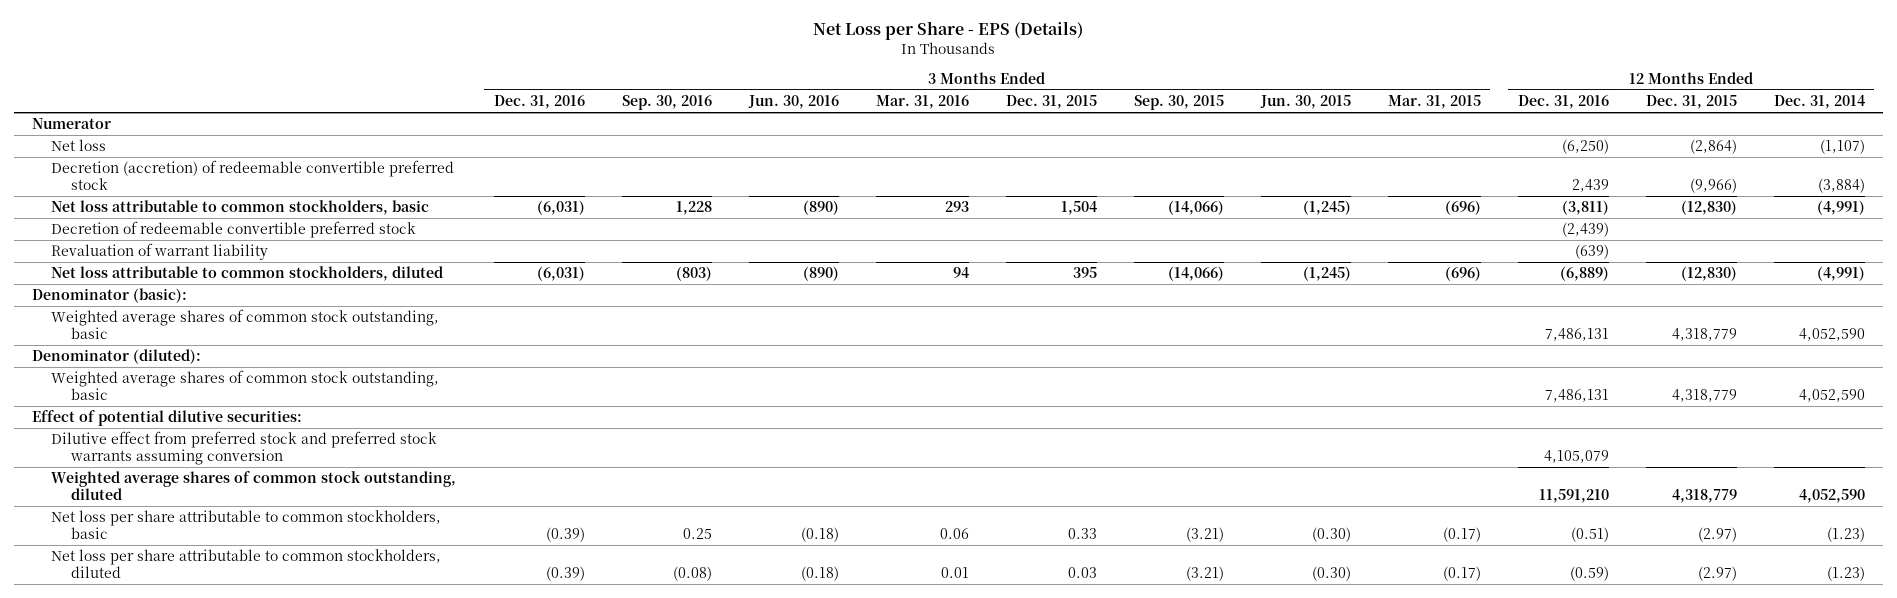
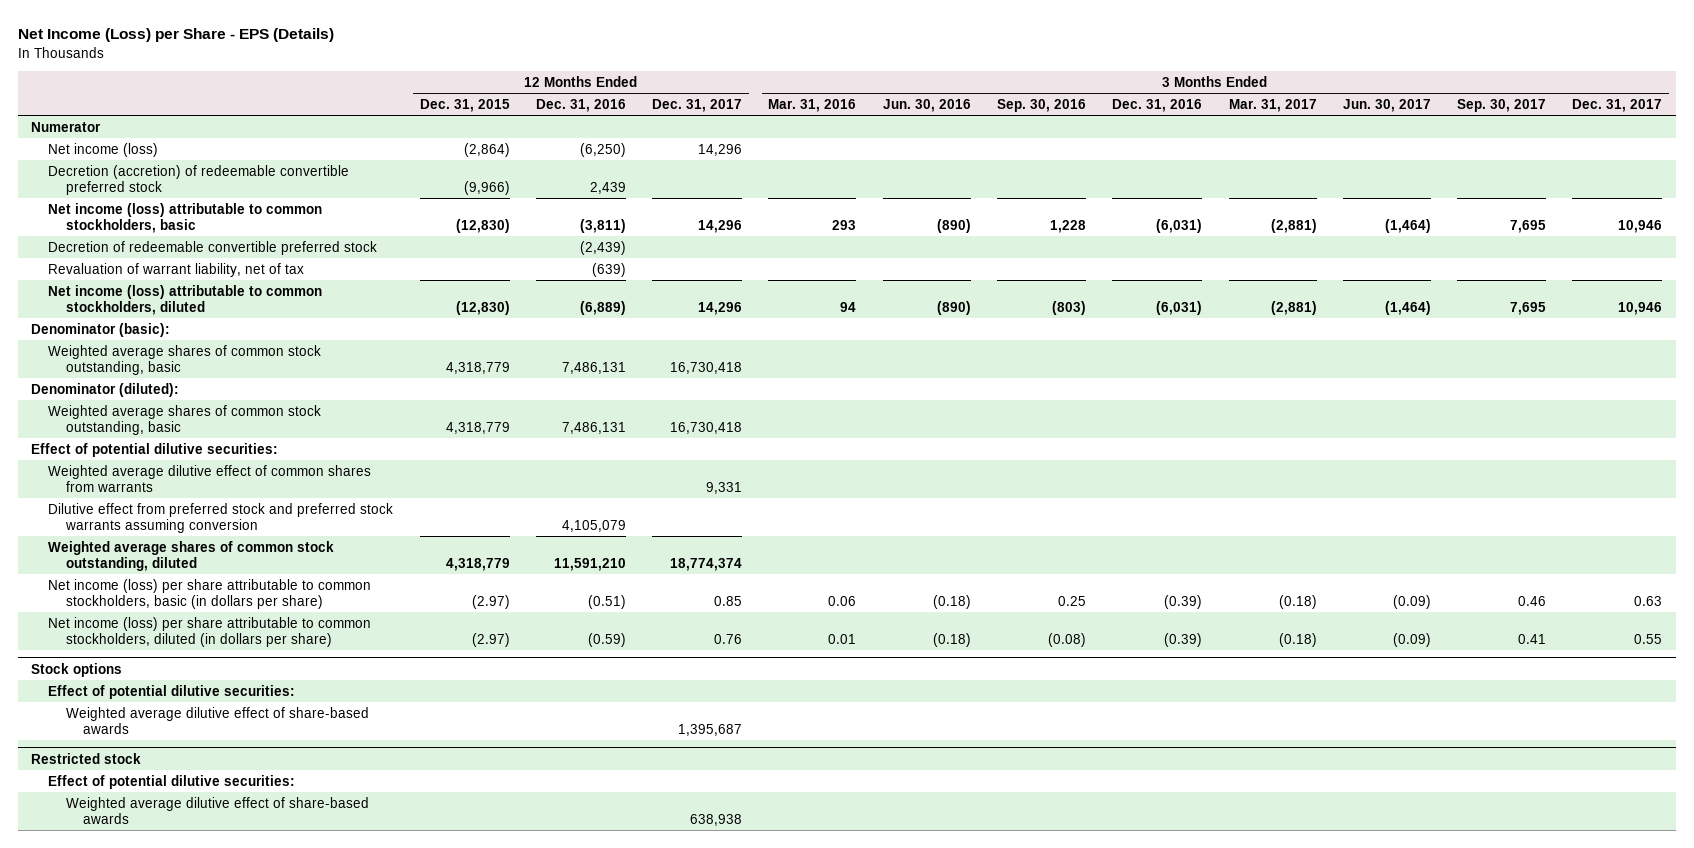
- Net Loss per Share - EPS (Details)
+ Net Income (Loss) per Share - EPS (Details)
- | 3 Months Ended Dec. 31, 2016 | 3 Months Ended Sep. 30, 2016 | 3 Months Ended Jun. 30, 2016 | 3 Months Ended Mar. 31, 2016 | 3 Months Ended Dec. 31, 2015 | 3 Months Ended Sep. 30, 2015 | 3 Months Ended Jun. 30, 2015 | 3 Months Ended Mar. 31, 2015 | 12 Months Ended Dec. 31, 2016 | 12 Months Ended Dec. 31, 2015 | 12 Months Ended Dec. 31, 2014
+ | 12 Months Ended Dec. 31, 2015 | 12 Months Ended Dec. 31, 2016 | 12 Months Ended Dec. 31, 2017 | 3 Months Ended Mar. 31, 2016 | 3 Months Ended Jun. 30, 2016 | 3 Months Ended Sep. 30, 2016 | 3 Months Ended Dec. 31, 2016 | 3 Months Ended Mar. 31, 2017 | 3 Months Ended Jun. 30, 2017 | 3 Months Ended Sep. 30, 2017 | 3 Months Ended Dec. 31, 2017
- Net loss | | | | | | | | | (6,250) | (2,864) | (1,107)
+ Net income (loss) | (2,864) | (6,250) | 14,296 | | | | | | | |
- Net loss attributable to common stockholders, basic | (6,031) | 1,228 | (890) | 293 | 1,504 | (14,066) | (1,245) | (696) | (3,811) | (12,830) | (4,991)
+ Net income (loss) attributable to common stockholders, basic | (12,830) | (3,811) | 14,296 | 293 | (890) | 1,228 | (6,031) | (2,881) | (1,464) | 7,695 | 10,946
- Revaluation of warrant liability | | | | | | | | | (639) | |
- Net loss attributable to common stockholders, diluted | (6,031) | (803) | (890) | 94 | 395 | (14,066) | (1,245) | (696) | (6,889) | (12,830) | (4,991)
+ Revaluation of warrant liability, net of tax | | (639) | | | | | | | | |
+ Net income (loss) attributable to common stockholders, diluted | (12,830) | (6,889) | 14,296 | 94 | (890) | (803) | (6,031) | (2,881) | (1,464) | 7,695 | 10,946
+ Weighted average dilutive effect of common shares from warrants | | | 9,331 | | | | | | | |
- Net loss per share attributable to common stockholders, basic | (0.39) | 0.25 | (0.18) | 0.06 | 0.33 | (3.21) | (0.30) | (0.17) | (0.51) | (2.97) | (1.23)
- Net loss per share attributable to common stockholders, diluted | (0.39) | (0.08) | (0.18) | 0.01 | 0.03 | (3.21) | (0.30) | (0.17) | (0.59) | (2.97) | (1.23)
+ Net income (loss) per share attributable to common stockholders, basic (in dollars per share) | (2.97) | (0.51) | 0.85 | 0.06 | (0.18) | 0.25 | (0.39) | (0.18) | (0.09) | 0.46 | 0.63
+ Net income (loss) per share attributable to common stockholders, diluted (in dollars per share) | (2.97) | (0.59) | 0.76 | 0.01 | (0.18) | (0.08) | (0.39) | (0.18) | (0.09) | 0.41 | 0.55
+ Stock options
+ Effect of potential dilutive securities:
+ Weighted average dilutive effect of share-based awards | | | 1,395,687 | | | | | | | |
+ Restricted stock
+ Effect of potential dilutive securities:
+ Weighted average dilutive effect of share-based awards | | | 638,938 | | | | | | | |

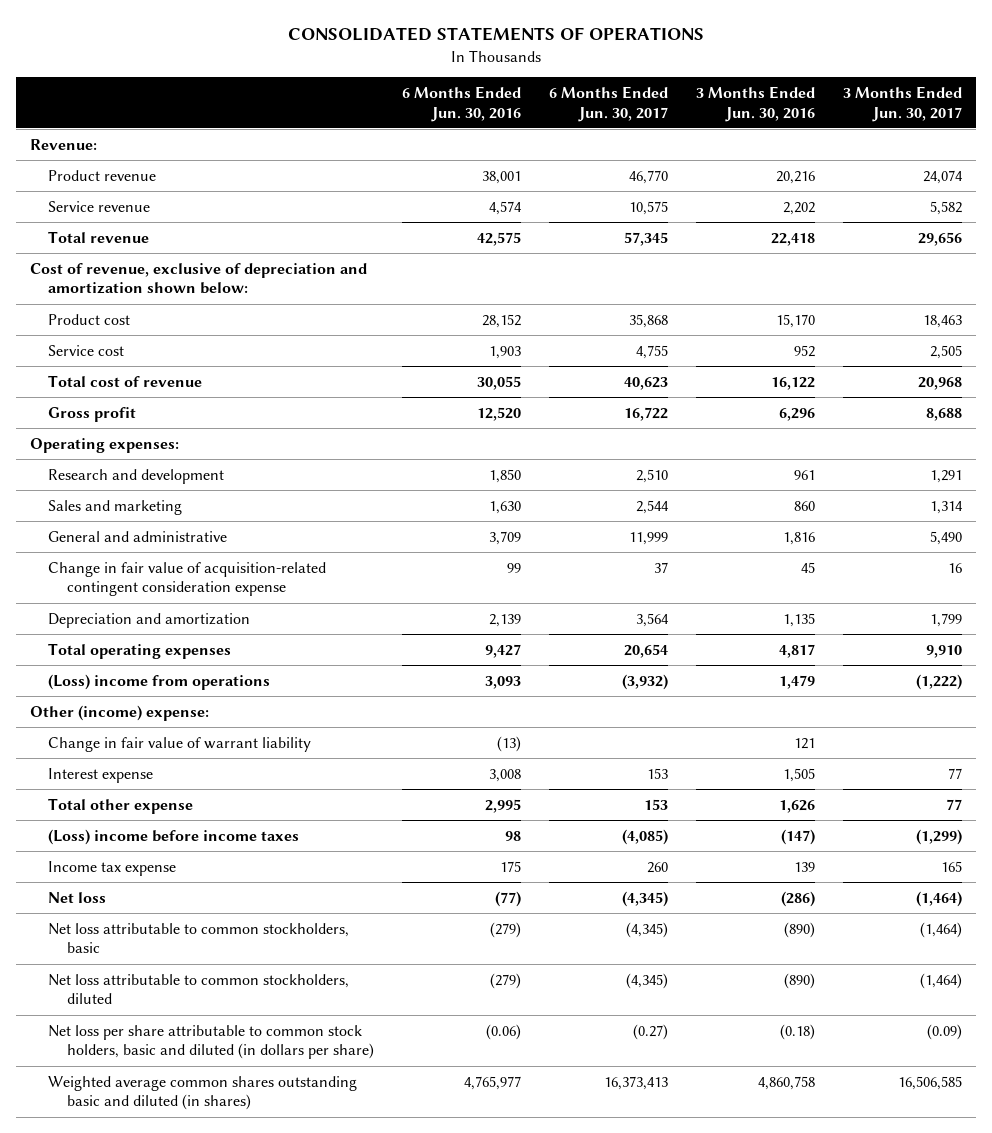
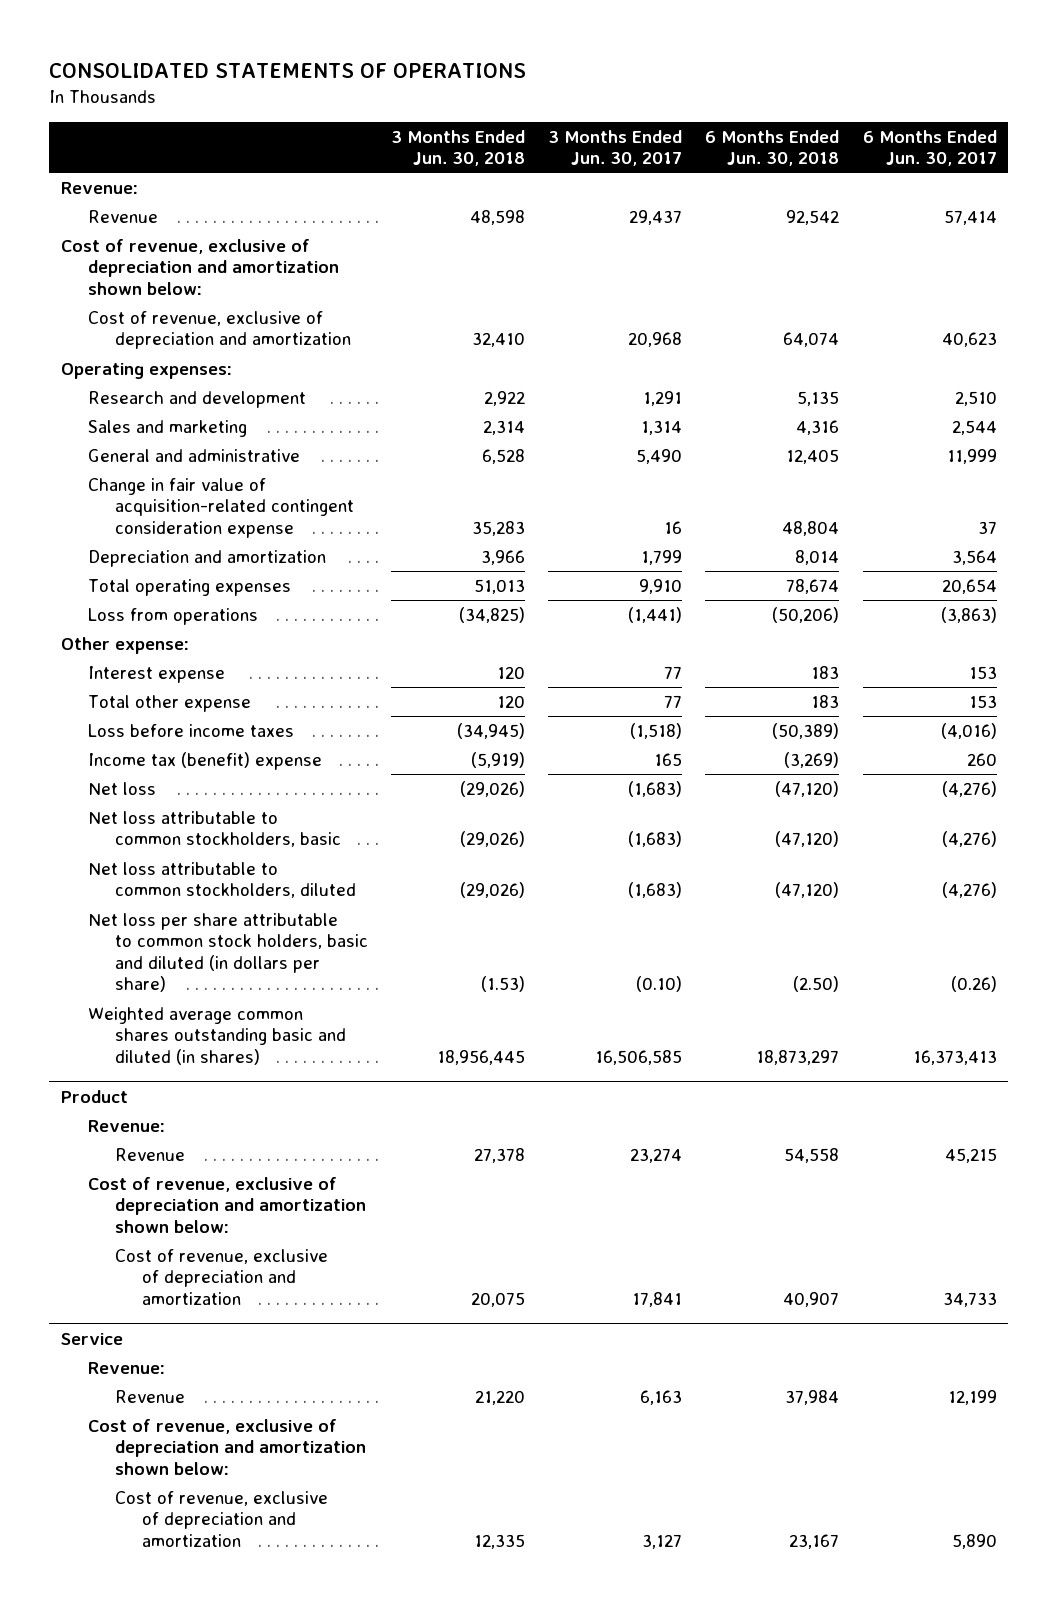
- | 6 Months Ended Jun. 30, 2016 | 6 Months Ended Jun. 30, 2017 | 3 Months Ended Jun. 30, 2016 | 3 Months Ended Jun. 30, 2017
+ | 3 Months Ended Jun. 30, 2018 | 3 Months Ended Jun. 30, 2017 | 6 Months Ended Jun. 30, 2018 | 6 Months Ended Jun. 30, 2017
- Product revenue | 38,001 | 46,770 | 20,216 | 24,074
- Service revenue | 4,574 | 10,575 | 2,202 | 5,582
- Total revenue | 42,575 | 57,345 | 22,418 | 29,656
+ Revenue | 48,598 | 29,437 | 92,542 | 57,414
- Product cost | 28,152 | 35,868 | 15,170 | 18,463
- Service cost | 1,903 | 4,755 | 952 | 2,505
- Total cost of revenue | 30,055 | 40,623 | 16,122 | 20,968
- Gross profit | 12,520 | 16,722 | 6,296 | 8,688
+ Cost of revenue, exclusive of depreciation and amortization | 32,410 | 20,968 | 64,074 | 40,623
- (Loss) income from operations | 3,093 | (3,932) | 1,479 | (1,222)
- Other (income) expense:
- Change in fair value of warrant liability | (13) | | 121 |
+ Loss from operations | (34,825) | (1,441) | (50,206) | (3,863)
+ Other expense:
- (Loss) income before income taxes | 98 | (4,085) | (147) | (1,299)
- Income tax expense | 175 | 260 | 139 | 165
- Net loss | (77) | (4,345) | (286) | (1,464)
- Net loss attributable to common stockholders, basic | (279) | (4,345) | (890) | (1,464)
- Net loss attributable to common stockholders, diluted | (279) | (4,345) | (890) | (1,464)
- Net loss per share attributable to common stock holders, basic and diluted (in dollars per share) | (0.06) | (0.27) | (0.18) | (0.09)
+ Loss before income taxes | (34,945) | (1,518) | (50,389) | (4,016)
+ Income tax (benefit) expense | (5,919) | 165 | (3,269) | 260
+ Net loss | (29,026) | (1,683) | (47,120) | (4,276)
+ Net loss attributable to common stockholders, basic | (29,026) | (1,683) | (47,120) | (4,276)
+ Net loss attributable to common stockholders, diluted | (29,026) | (1,683) | (47,120) | (4,276)
+ Net loss per share attributable to common stock holders, basic and diluted (in dollars per share) | (1.53) | (0.10) | (2.50) | (0.26)
+ Product
+ Revenue:
+ Revenue | 27,378 | 23,274 | 54,558 | 45,215
+ Cost of revenue, exclusive of depreciation and amortization shown below:
+ Cost of revenue, exclusive of depreciation and amortization | 20,075 | 17,841 | 40,907 | 34,733
+ Service
+ Revenue:
+ Revenue | 21,220 | 6,163 | 37,984 | 12,199
+ Cost of revenue, exclusive of depreciation and amortization shown below:
+ Cost of revenue, exclusive of depreciation and amortization | 12,335 | 3,127 | 23,167 | 5,890

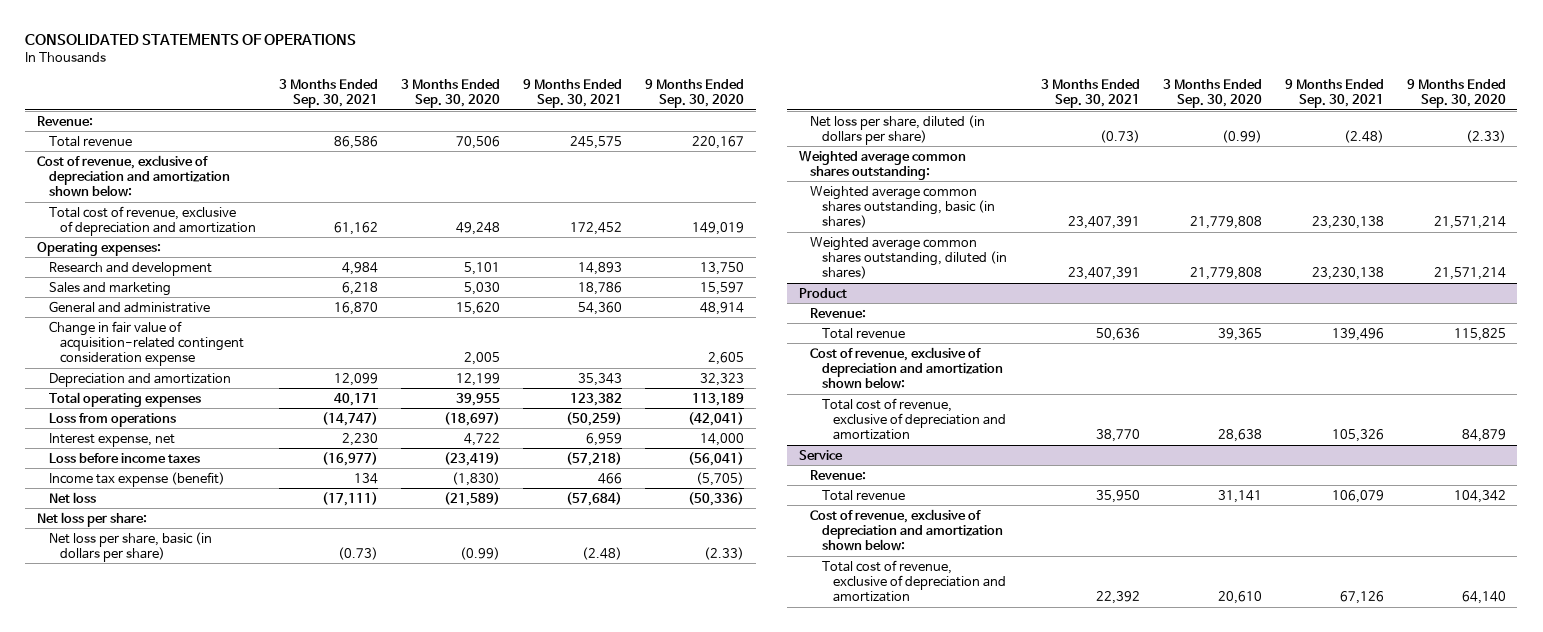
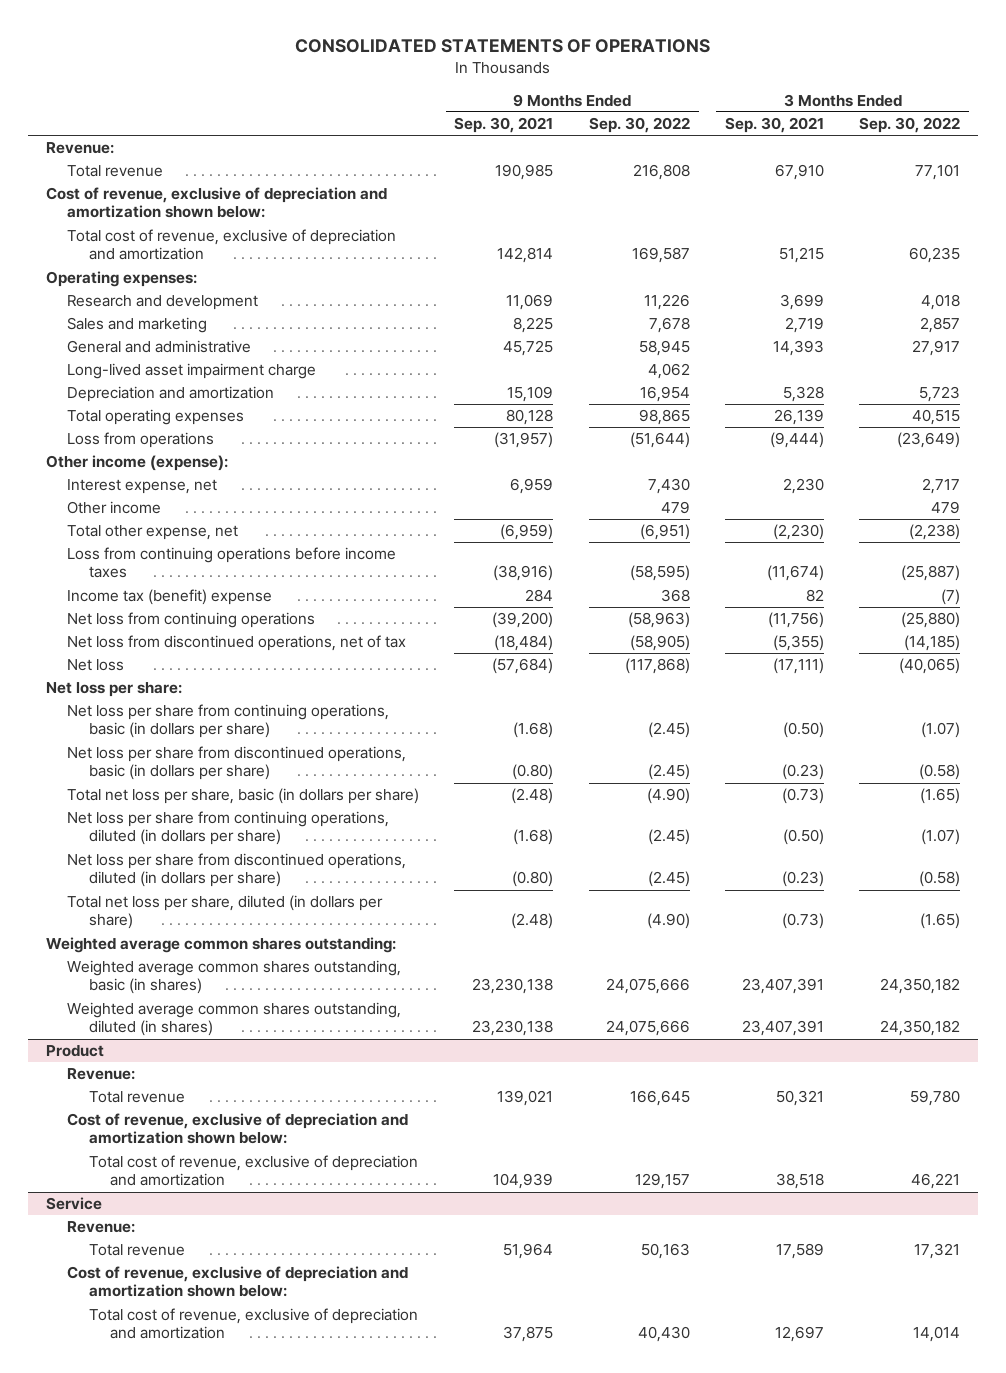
- | 3 Months Ended Sep. 30, 2021 | 3 Months Ended Sep. 30, 2020 | 9 Months Ended Sep. 30, 2021 | 9 Months Ended Sep. 30, 2020
+ | 9 Months Ended Sep. 30, 2021 | 9 Months Ended Sep. 30, 2022 | 3 Months Ended Sep. 30, 2021 | 3 Months Ended Sep. 30, 2022
- Total revenue | 86,586 | 70,506 | 245,575 | 220,167
+ Total revenue | 190,985 | 216,808 | 67,910 | 77,101
- Total cost of revenue, exclusive of depreciation and amortization | 61,162 | 49,248 | 172,452 | 149,019
+ Total cost of revenue, exclusive of depreciation and amortization | 142,814 | 169,587 | 51,215 | 60,235
- Research and development | 4,984 | 5,101 | 14,893 | 13,750
- Sales and marketing | 6,218 | 5,030 | 18,786 | 15,597
- General and administrative | 16,870 | 15,620 | 54,360 | 48,914
- Change in fair value of acquisition-related contingent consideration expense | | 2,005 | | 2,605
- Depreciation and amortization | 12,099 | 12,199 | 35,343 | 32,323
- Total operating expenses | 40,171 | 39,955 | 123,382 | 113,189
- Loss from operations | (14,747) | (18,697) | (50,259) | (42,041)
+ Research and development | 11,069 | 11,226 | 3,699 | 4,018
+ Sales and marketing | 8,225 | 7,678 | 2,719 | 2,857
+ General and administrative | 45,725 | 58,945 | 14,393 | 27,917
+ Long-lived asset impairment charge | | 4,062 | |
+ Depreciation and amortization | 15,109 | 16,954 | 5,328 | 5,723
+ Total operating expenses | 80,128 | 98,865 | 26,139 | 40,515
+ Loss from operations | (31,957) | (51,644) | (9,444) | (23,649)
+ Other income (expense):
- Loss before income taxes | (16,977) | (23,419) | (57,218) | (56,041)
- Income tax expense (benefit) | 134 | (1,830) | 466 | (5,705)
+ Other income | | 479 | | 479
+ Total other expense, net | (6,959) | (6,951) | (2,230) | (2,238)
+ Loss from continuing operations before income taxes | (38,916) | (58,595) | (11,674) | (25,887)
+ Income tax (benefit) expense | 284 | 368 | 82 | (7)
+ Net loss from continuing operations | (39,200) | (58,963) | (11,756) | (25,880)
+ Net loss from discontinued operations, net of tax | (18,484) | (58,905) | (5,355) | (14,185)
- Net loss per share, basic (in dollars per share) | (0.73) | (0.99) | (2.48) | (2.33)
- Net loss per share, diluted (in dollars per share) | (0.73) | (0.99) | (2.48) | (2.33)
+ Net loss per share from continuing operations, basic (in dollars per share) | (1.68) | (2.45) | (0.50) | (1.07)
+ Net loss per share from discontinued operations, basic (in dollars per share) | (0.80) | (2.45) | (0.23) | (0.58)
+ Total net loss per share, basic (in dollars per share) | (2.48) | (4.90) | (0.73) | (1.65)
+ Net loss per share from continuing operations, diluted (in dollars per share) | (1.68) | (2.45) | (0.50) | (1.07)
+ Net loss per share from discontinued operations, diluted (in dollars per share) | (0.80) | (2.45) | (0.23) | (0.58)
+ Total net loss per share, diluted (in dollars per share) | (2.48) | (4.90) | (0.73) | (1.65)
@ Product
- Total revenue | 50,636 | 39,365 | 139,496 | 115,825
+ Total revenue | 139,021 | 166,645 | 50,321 | 59,780
- Total cost of revenue, exclusive of depreciation and amortization | 38,770 | 28,638 | 105,326 | 84,879
+ Total cost of revenue, exclusive of depreciation and amortization | 104,939 | 129,157 | 38,518 | 46,221
@ Service
- Total revenue | 35,950 | 31,141 | 106,079 | 104,342
+ Total revenue | 51,964 | 50,163 | 17,589 | 17,321
- Total cost of revenue, exclusive of depreciation and amortization | 22,392 | 20,610 | 67,126 | 64,140
+ Total cost of revenue, exclusive of depreciation and amortization | 37,875 | 40,430 | 12,697 | 14,014

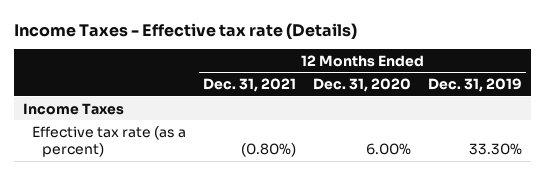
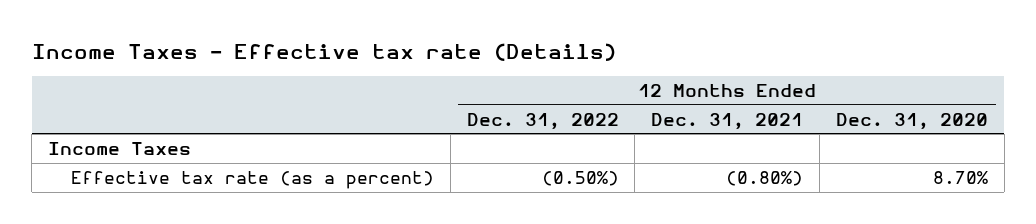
- | 12 Months Ended Dec. 31, 2021 | 12 Months Ended Dec. 31, 2020 | 12 Months Ended Dec. 31, 2019
+ | 12 Months Ended Dec. 31, 2022 | 12 Months Ended Dec. 31, 2021 | 12 Months Ended Dec. 31, 2020
- Effective tax rate (as a percent) | (0.80%) | 6.00% | 33.30%
+ Effective tax rate (as a percent) | (0.50%) | (0.80%) | 8.70%

